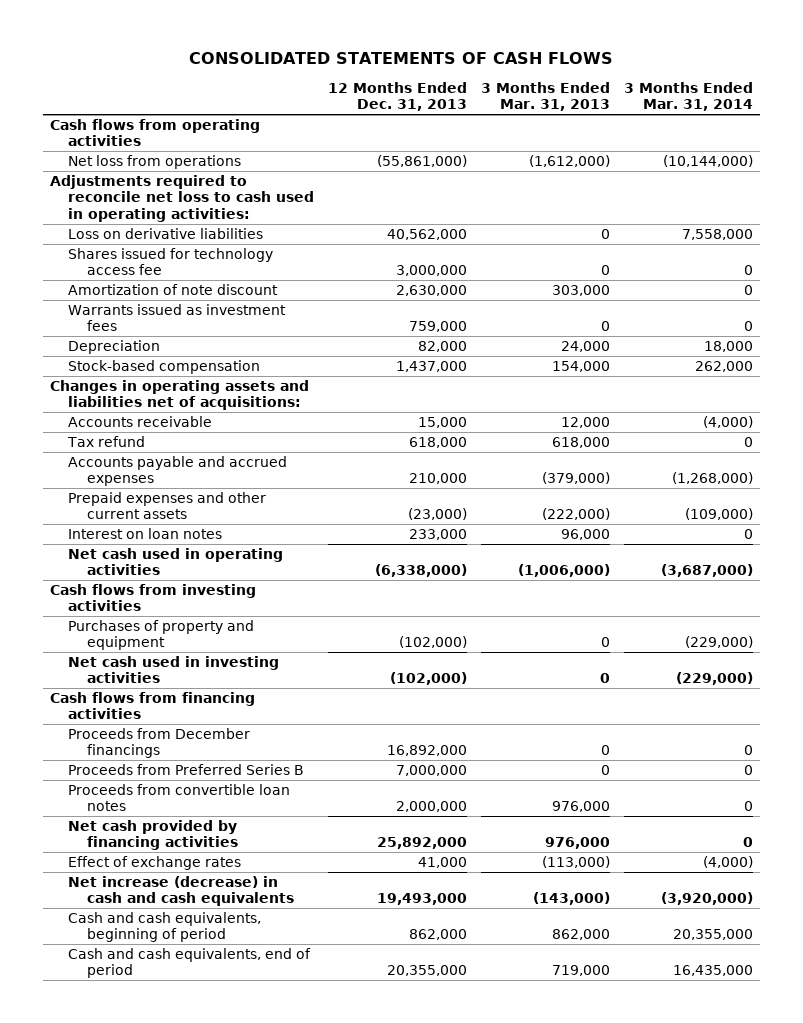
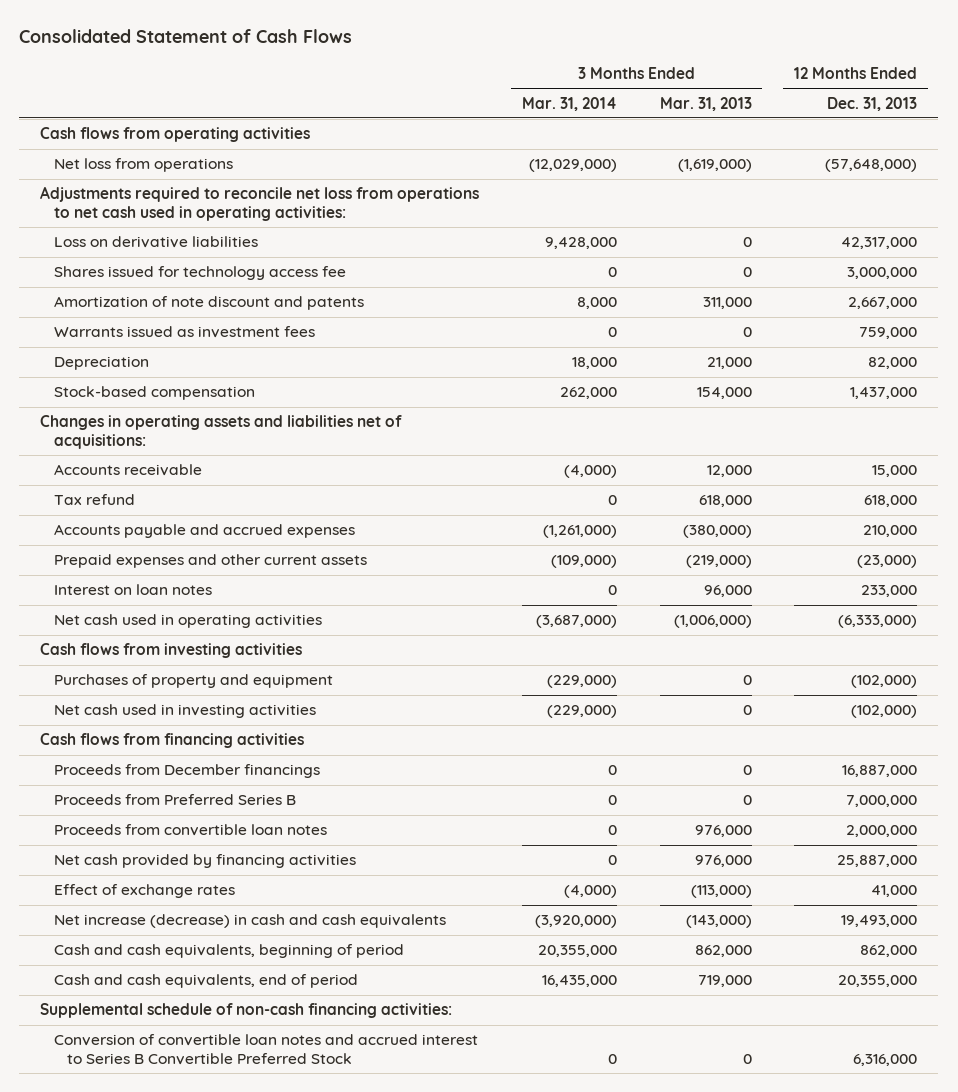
- CONSOLIDATED STATEMENTS OF CASH FLOWS
+ Consolidated Statement of Cash Flows
- | 12 Months Ended Dec. 31, 2013 | 3 Months Ended Mar. 31, 2013 | 3 Months Ended Mar. 31, 2014
+ | 3 Months Ended Mar. 31, 2014 | 3 Months Ended Mar. 31, 2013 | 12 Months Ended Dec. 31, 2013
- Net loss from operations | (55,861,000) | (1,612,000) | (10,144,000)
- Adjustments required to reconcile net loss to cash used in operating activities:
- Loss on derivative liabilities | 40,562,000 | 0 | 7,558,000
+ Net loss from operations | (12,029,000) | (1,619,000) | (57,648,000)
+ Adjustments required to reconcile net loss from operations to net cash used in operating activities:
+ Loss on derivative liabilities | 9,428,000 | 0 | 42,317,000
- Amortization of note discount | 2,630,000 | 303,000 | 0
+ Amortization of note discount and patents | 8,000 | 311,000 | 2,667,000
- Depreciation | 82,000 | 24,000 | 18,000
+ Depreciation | 18,000 | 21,000 | 82,000
- Accounts payable and accrued expenses | 210,000 | (379,000) | (1,268,000)
- Prepaid expenses and other current assets | (23,000) | (222,000) | (109,000)
+ Accounts payable and accrued expenses | (1,261,000) | (380,000) | 210,000
+ Prepaid expenses and other current assets | (109,000) | (219,000) | (23,000)
- Net cash used in operating activities | (6,338,000) | (1,006,000) | (3,687,000)
+ Net cash used in operating activities | (3,687,000) | (1,006,000) | (6,333,000)
- Proceeds from December financings | 16,892,000 | 0 | 0
+ Proceeds from December financings | 0 | 0 | 16,887,000
- Net cash provided by financing activities | 25,892,000 | 976,000 | 0
+ Net cash provided by financing activities | 0 | 976,000 | 25,887,000
+ Supplemental schedule of non-cash financing activities:
+ Conversion of convertible loan notes and accrued interest to Series B Convertible Preferred Stock | 0 | 0 | 6,316,000

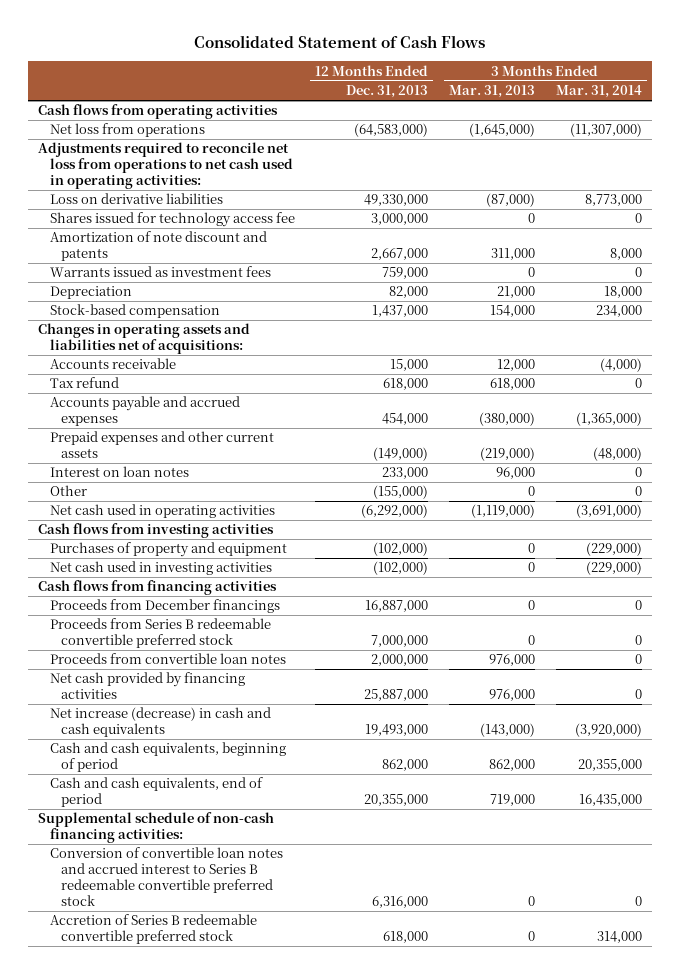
- | 3 Months Ended Mar. 31, 2014 | 3 Months Ended Mar. 31, 2013 | 12 Months Ended Dec. 31, 2013
+ | 12 Months Ended Dec. 31, 2013 | 3 Months Ended Mar. 31, 2013 | 3 Months Ended Mar. 31, 2014
- Net loss from operations | (12,029,000) | (1,619,000) | (57,648,000)
+ Net loss from operations | (64,583,000) | (1,645,000) | (11,307,000)
- Loss on derivative liabilities | 9,428,000 | 0 | 42,317,000
+ Loss on derivative liabilities | 49,330,000 | (87,000) | 8,773,000
- Stock-based compensation | 262,000 | 154,000 | 1,437,000
+ Stock-based compensation | 1,437,000 | 154,000 | 234,000
- Accounts payable and accrued expenses | (1,261,000) | (380,000) | 210,000
- Prepaid expenses and other current assets | (109,000) | (219,000) | (23,000)
+ Accounts payable and accrued expenses | 454,000 | (380,000) | (1,365,000)
+ Prepaid expenses and other current assets | (149,000) | (219,000) | (48,000)
- Net cash used in operating activities | (3,687,000) | (1,006,000) | (6,333,000)
+ Other | (155,000) | 0 | 0
+ Net cash used in operating activities | (6,292,000) | (1,119,000) | (3,691,000)
- Proceeds from Preferred Series B | 0 | 0 | 7,000,000
+ Proceeds from Series B redeemable convertible preferred stock | 7,000,000 | 0 | 0
- Effect of exchange rates | (4,000) | (113,000) | 41,000
- Conversion of convertible loan notes and accrued interest to Series B Convertible Preferred Stock | 0 | 0 | 6,316,000
+ Conversion of convertible loan notes and accrued interest to Series B redeemable convertible preferred stock | 6,316,000 | 0 | 0
+ Accretion of Series B redeemable convertible preferred stock | 618,000 | 0 | 314,000

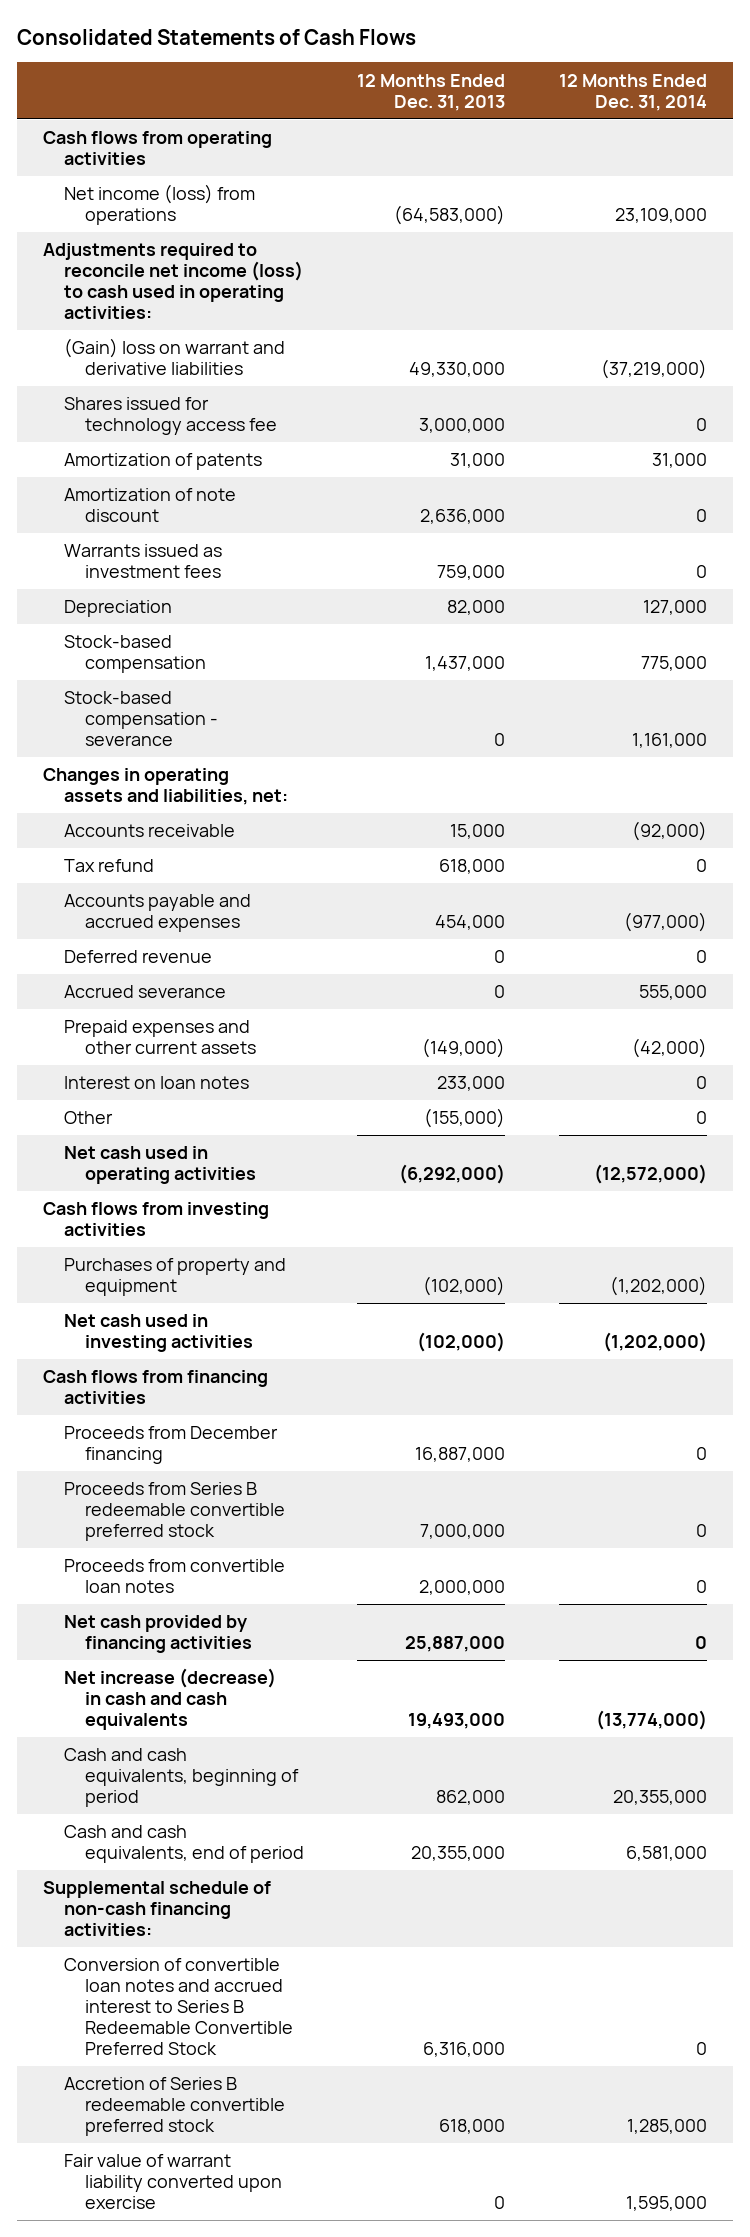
- Consolidated Statement of Cash Flows
+ Consolidated Statements of Cash Flows
- | 12 Months Ended Dec. 31, 2013 | 3 Months Ended Mar. 31, 2013 | 3 Months Ended Mar. 31, 2014
+ | 12 Months Ended Dec. 31, 2013 | 12 Months Ended Dec. 31, 2014
- Net loss from operations | (64,583,000) | (1,645,000) | (11,307,000)
- Adjustments required to reconcile net loss from operations to net cash used in operating activities:
- Loss on derivative liabilities | 49,330,000 | (87,000) | 8,773,000
+ Net income (loss) from operations | (64,583,000) | 23,109,000
+ Adjustments required to reconcile net income (loss) to cash used in operating activities:
+ (Gain) loss on warrant and derivative liabilities | 49,330,000 | (37,219,000)
- Amortization of note discount and patents | 2,667,000 | 311,000 | 8,000
+ Amortization of patents | 31,000 | 31,000
+ Amortization of note discount | 2,636,000 | 0
- Changes in operating assets and liabilities net of acquisitions:
+ Stock-based compensation - severance | 0 | 1,161,000
+ Changes in operating assets and liabilities, net:
+ Deferred revenue | 0 | 0
+ Accrued severance | 0 | 555,000
- Proceeds from December financings | 16,887,000 | 0 | 0
+ Proceeds from December financing | 16,887,000 | 0
- Conversion of convertible loan notes and accrued interest to Series B redeemable convertible preferred stock | 6,316,000 | 0 | 0
+ Conversion of convertible loan notes and accrued interest to Series B Redeemable Convertible Preferred Stock | 6,316,000 | 0
+ Fair value of warrant liability converted upon exercise | 0 | 1,595,000

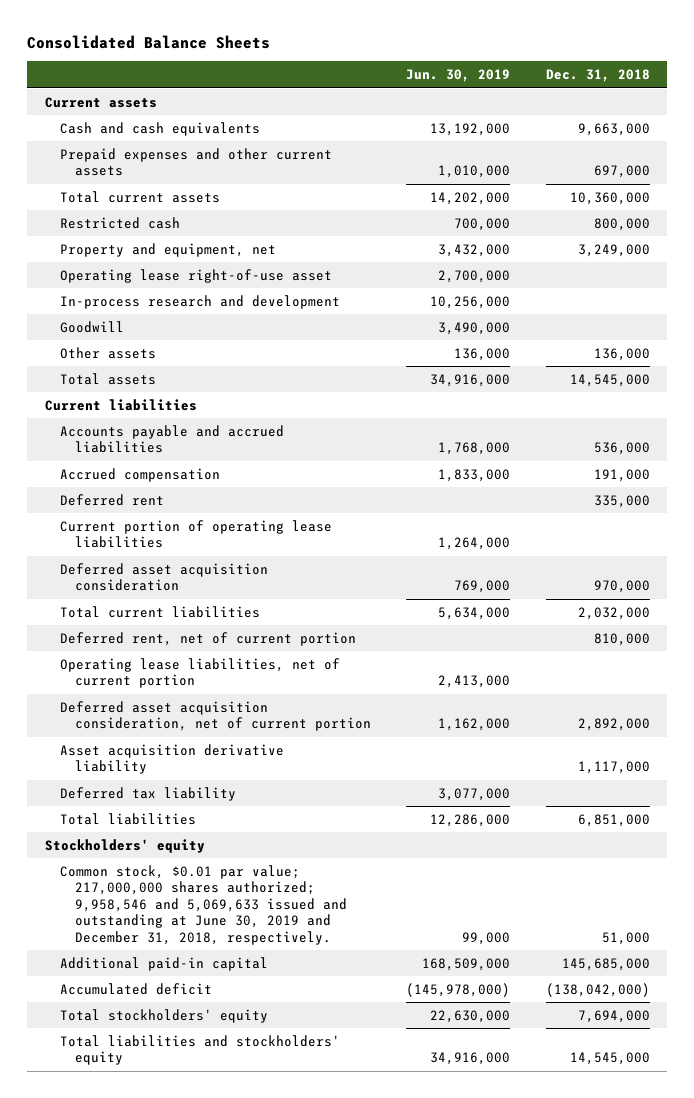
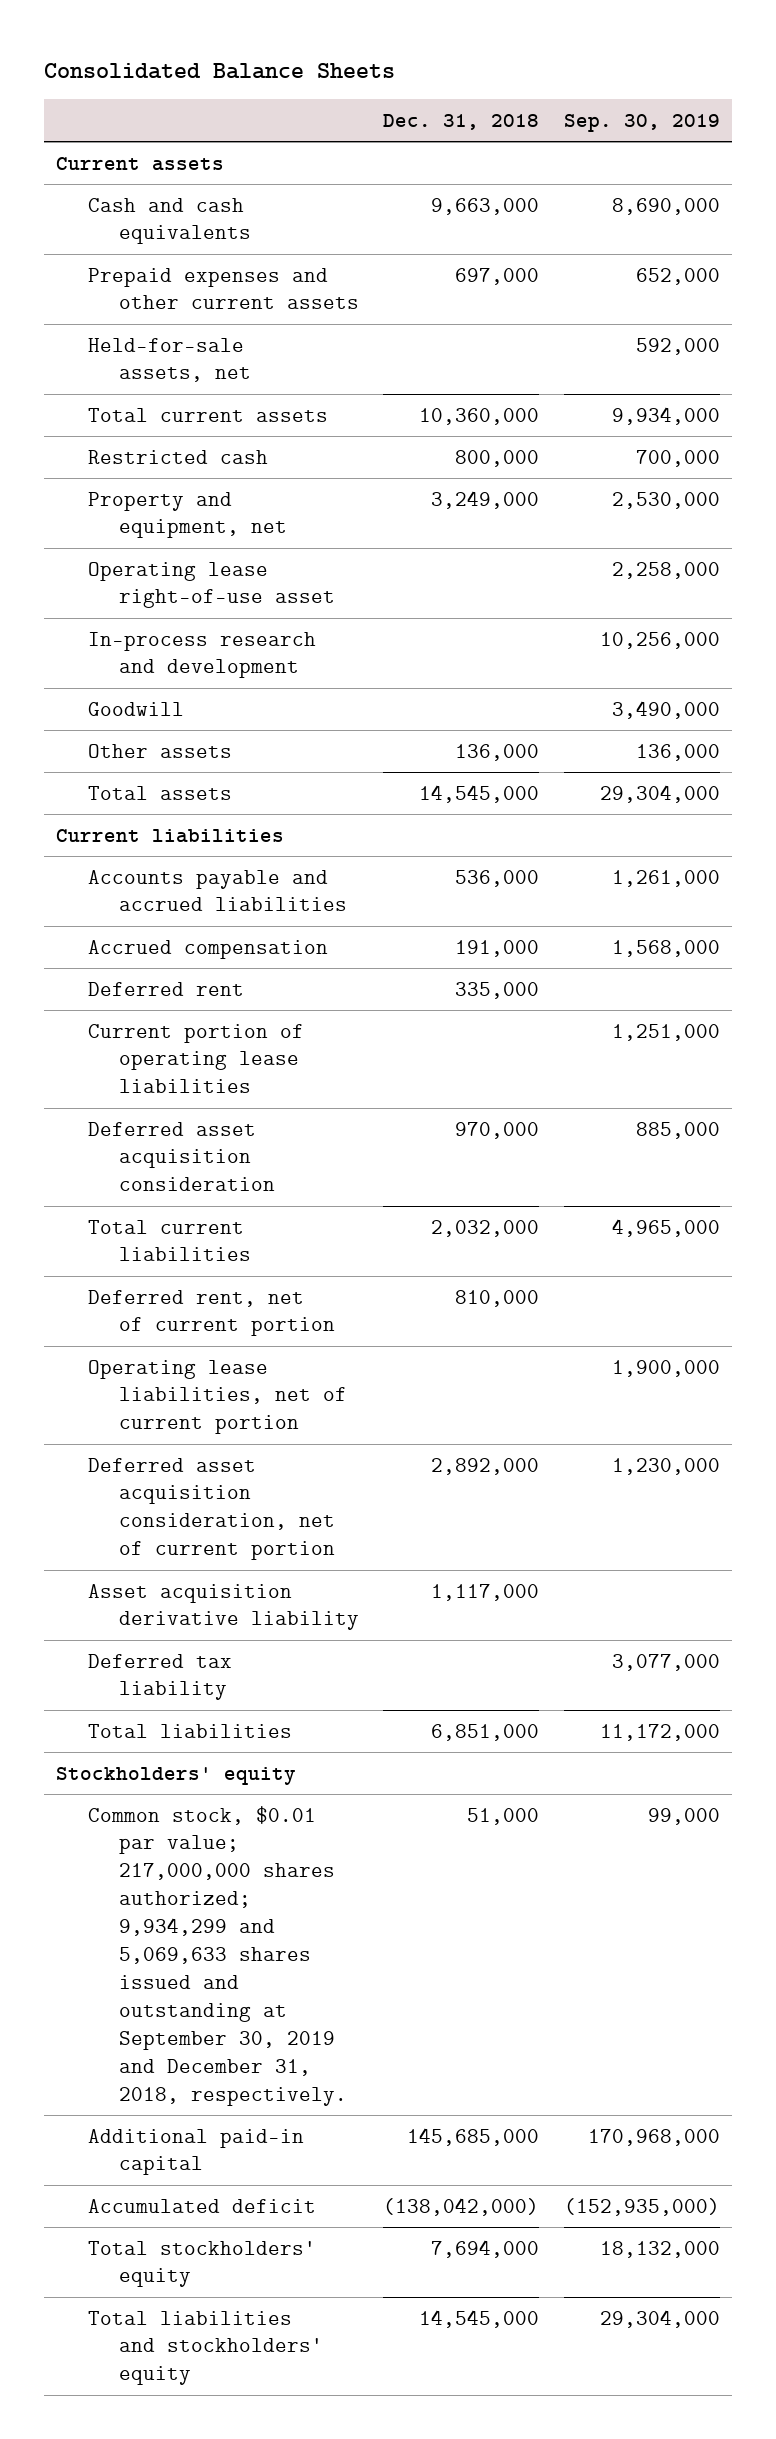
- | Jun. 30, 2019 | Dec. 31, 2018
+ | Dec. 31, 2018 | Sep. 30, 2019
+ Held-for-sale assets, net | | 592,000
- Common stock, $0.01 par value; 217,000,000 shares authorized; 9,958,546 and 5,069,633 issued and outstanding at June 30, 2019 and December 31, 2018, respectively. | 99,000 | 51,000
+ Common stock, $0.01 par value; 217,000,000 shares authorized; 9,934,299 and 5,069,633 shares issued and outstanding at September 30, 2019 and December 31, 2018, respectively. | 51,000 | 99,000

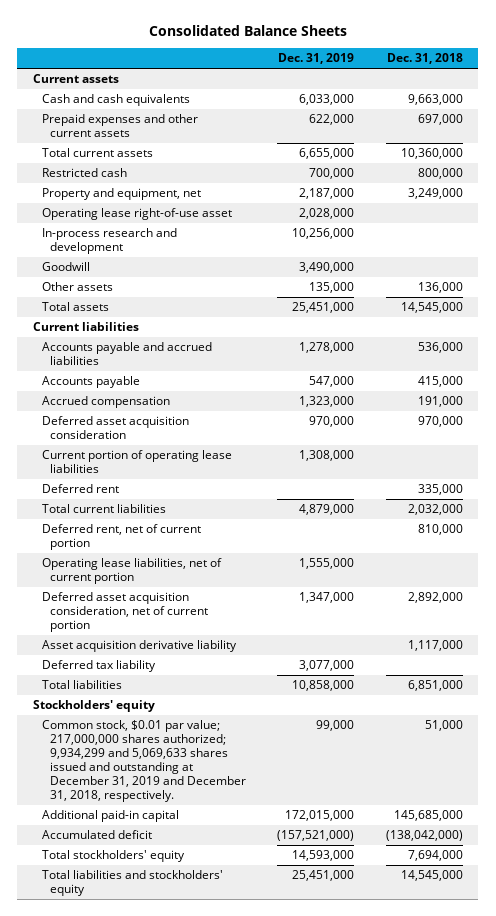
- | Dec. 31, 2018 | Sep. 30, 2019
+ | Dec. 31, 2019 | Dec. 31, 2018
- Held-for-sale assets, net | | 592,000
+ Accounts payable | 547,000 | 415,000
moved down: Current portion of operating lease liabilities | 1,308,000 |
moved down: Deferred rent | | 335,000
- Common stock, $0.01 par value; 217,000,000 shares authorized; 9,934,299 and 5,069,633 shares issued and outstanding at September 30, 2019 and December 31, 2018, respectively. | 51,000 | 99,000
+ Common stock, $0.01 par value; 217,000,000 shares authorized; 9,934,299 and 5,069,633 shares issued and outstanding at December 31, 2019 and December 31, 2018, respectively. | 99,000 | 51,000

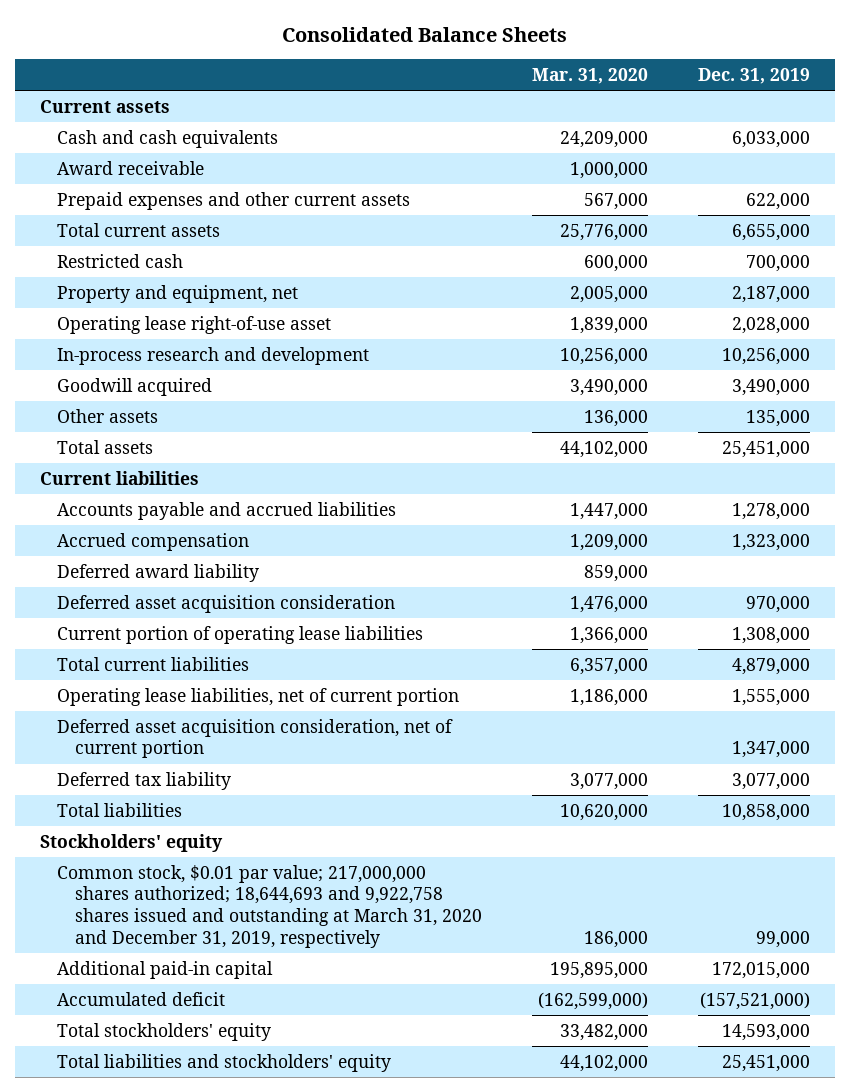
- | Dec. 31, 2019 | Dec. 31, 2018
+ | Mar. 31, 2020 | Dec. 31, 2019
+ Award receivable | 1,000,000 |
- Goodwill | 3,490,000 |
+ Goodwill acquired | 3,490,000 | 3,490,000
- Accounts payable | 547,000 | 415,000
+ Deferred award liability | 859,000 |
- Deferred rent | | 335,000
- Deferred rent, net of current portion | | 810,000
- Asset acquisition derivative liability | | 1,117,000
- Common stock, $0.01 par value; 217,000,000 shares authorized; 9,934,299 and 5,069,633 shares issued and outstanding at December 31, 2019 and December 31, 2018, respectively. | 99,000 | 51,000
+ Common stock, $0.01 par value; 217,000,000 shares authorized; 18,644,693 and 9,922,758 shares issued and outstanding at March 31, 2020 and December 31, 2019, respectively | 186,000 | 99,000

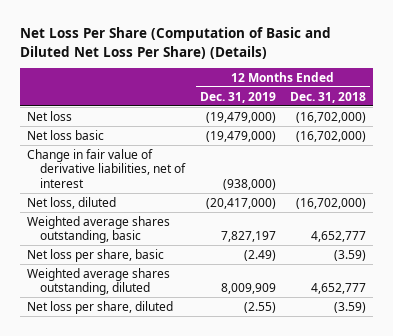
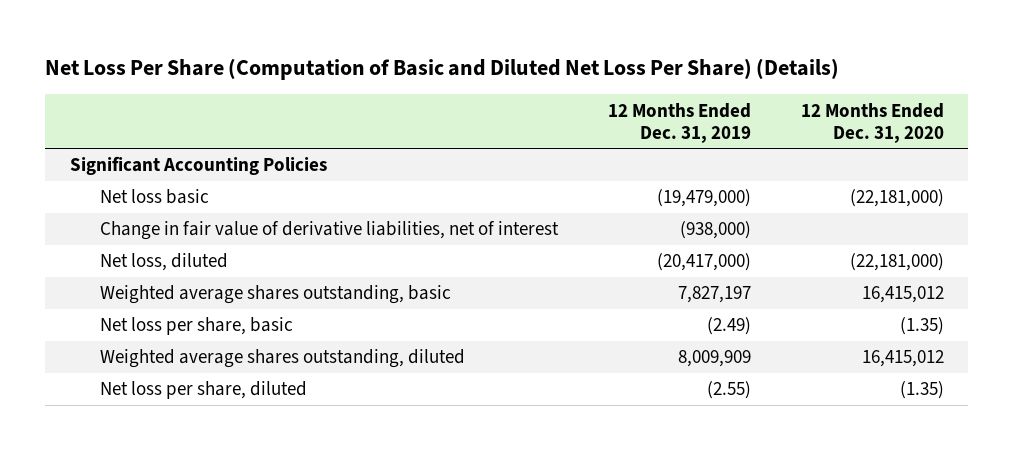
- | 12 Months Ended Dec. 31, 2019 | 12 Months Ended Dec. 31, 2018
+ | 12 Months Ended Dec. 31, 2019 | 12 Months Ended Dec. 31, 2020
- Net loss | (19,479,000) | (16,702,000)
+ Significant Accounting Policies

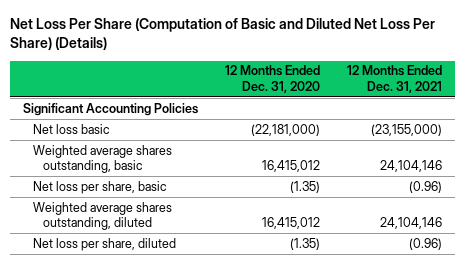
- | 12 Months Ended Dec. 31, 2019 | 12 Months Ended Dec. 31, 2020
+ | 12 Months Ended Dec. 31, 2020 | 12 Months Ended Dec. 31, 2021
- Change in fair value of derivative liabilities, net of interest | (938,000) |
- Net loss, diluted | (20,417,000) | (22,181,000)

